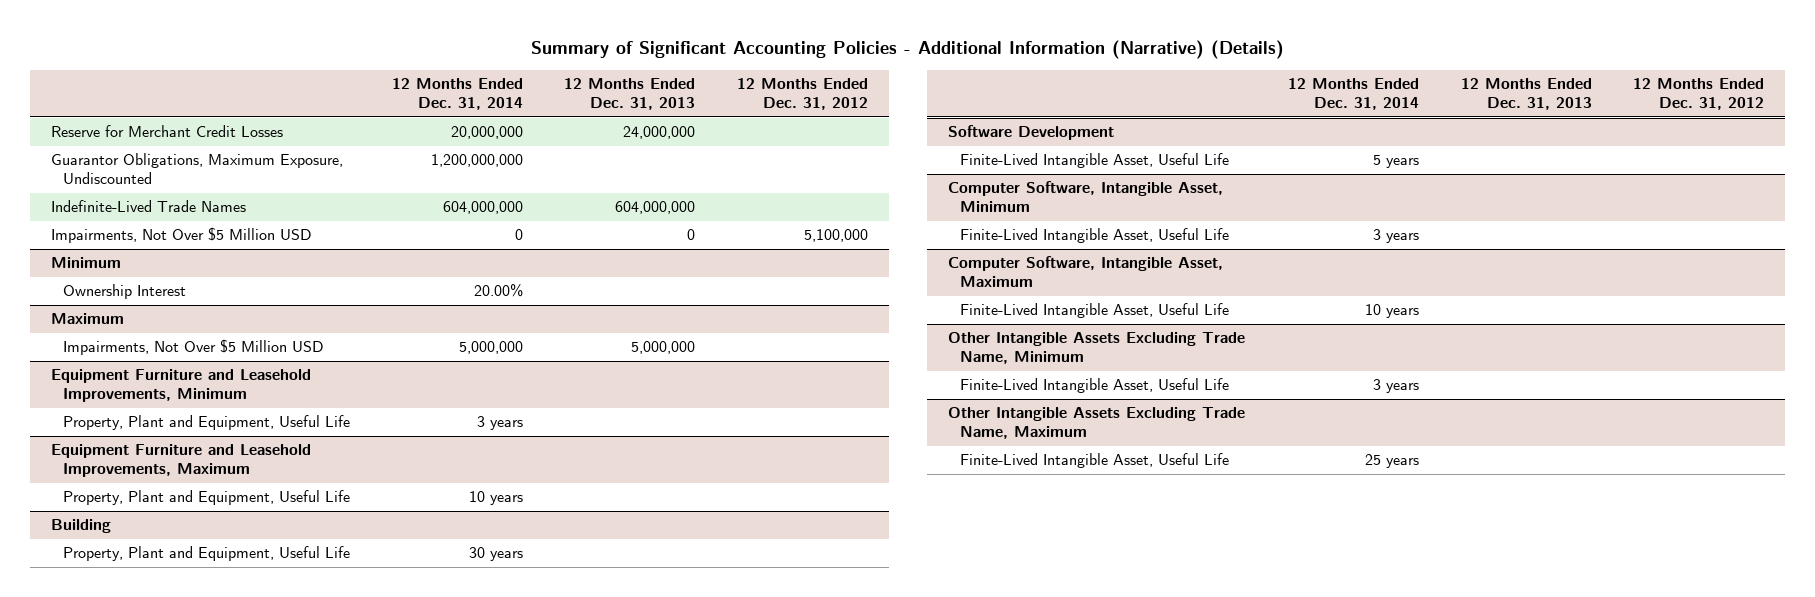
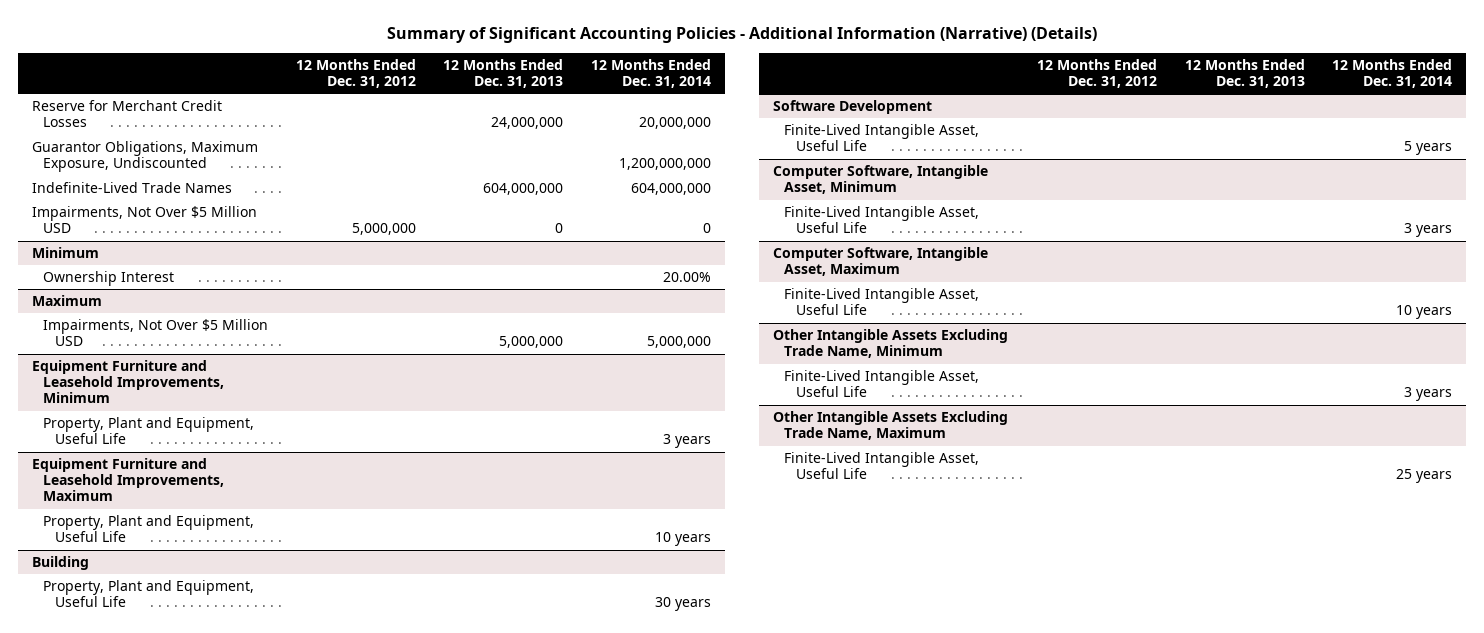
- | 12 Months Ended Dec. 31, 2014 | 12 Months Ended Dec. 31, 2013 | 12 Months Ended Dec. 31, 2012
+ | 12 Months Ended Dec. 31, 2012 | 12 Months Ended Dec. 31, 2013 | 12 Months Ended Dec. 31, 2014
- Impairments, Not Over $5 Million USD | 0 | 0 | 5,100,000
+ Impairments, Not Over $5 Million USD | 5,000,000 | 0 | 0

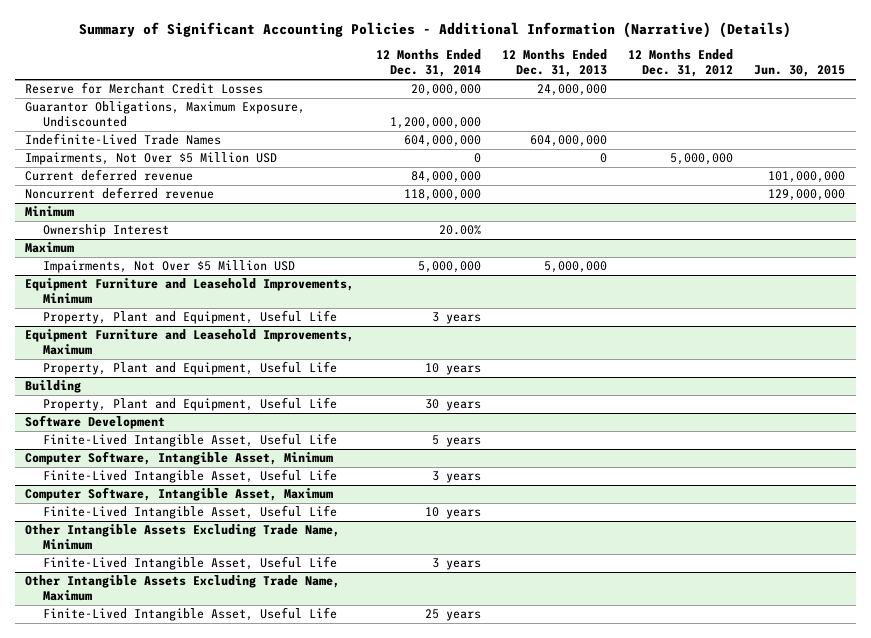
- | 12 Months Ended Dec. 31, 2012 | 12 Months Ended Dec. 31, 2013 | 12 Months Ended Dec. 31, 2014
+ | 12 Months Ended Dec. 31, 2014 | 12 Months Ended Dec. 31, 2013 | 12 Months Ended Dec. 31, 2012 | Jun. 30, 2015
+ Current deferred revenue | 84,000,000 | | | 101,000,000
+ Noncurrent deferred revenue | 118,000,000 | | | 129,000,000

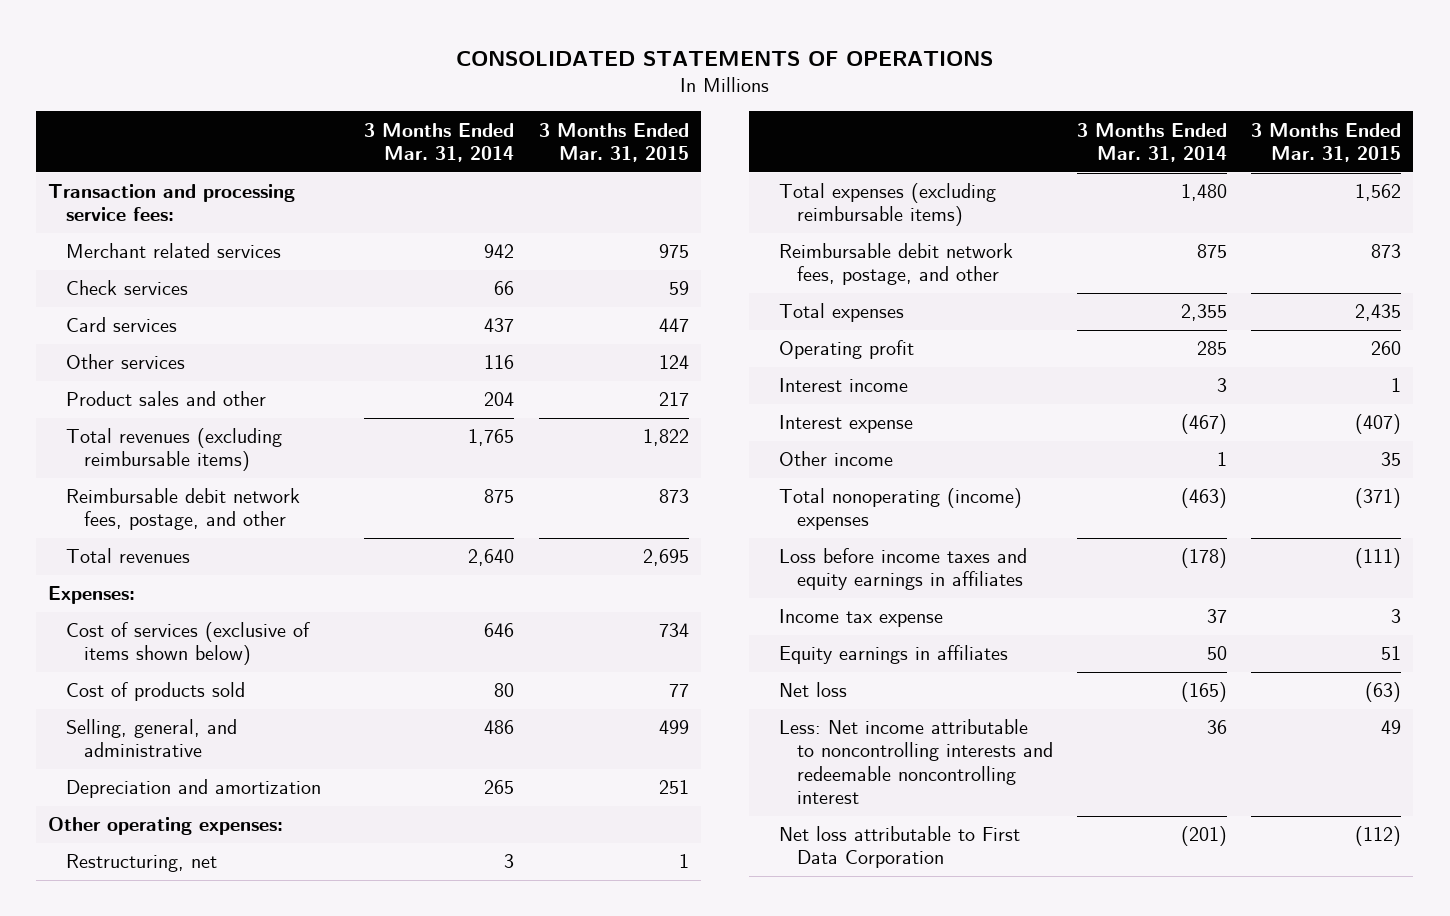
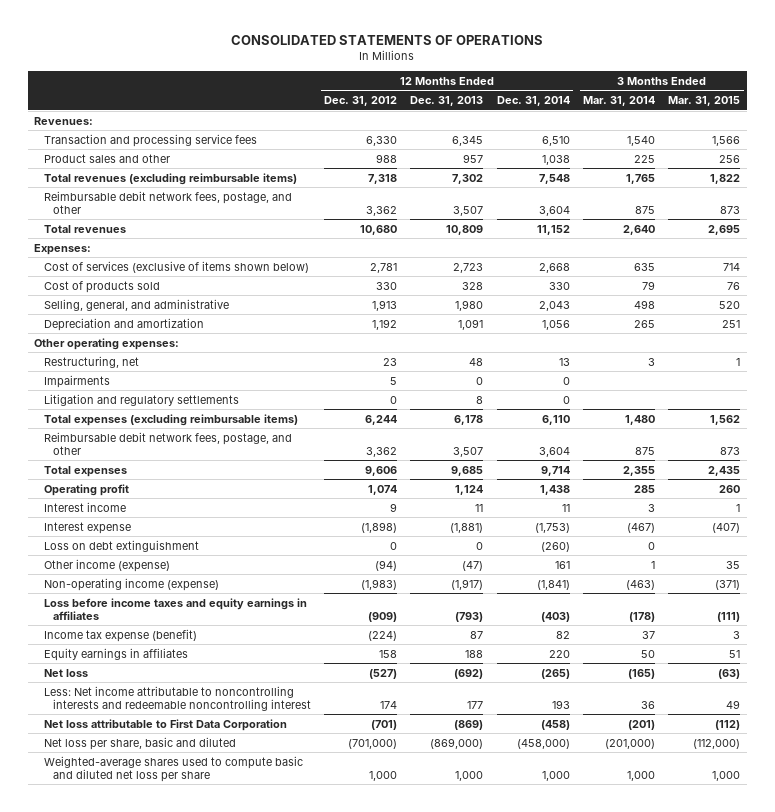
- | 3 Months Ended Mar. 31, 2014 | 3 Months Ended Mar. 31, 2015
+ | 12 Months Ended Dec. 31, 2012 | 12 Months Ended Dec. 31, 2013 | 12 Months Ended Dec. 31, 2014 | 3 Months Ended Mar. 31, 2014 | 3 Months Ended Mar. 31, 2015
- Transaction and processing service fees:
- Merchant related services | 942 | 975
- Check services | 66 | 59
- Card services | 437 | 447
- Other services | 116 | 124
- Product sales and other | 204 | 217
+ Revenues:
+ Transaction and processing service fees | 6,330 | 6,345 | 6,510 | 1,540 | 1,566
+ Product sales and other | 988 | 957 | 1,038 | 225 | 256
- Cost of services (exclusive of items shown below) | 646 | 734
- Cost of products sold | 80 | 77
- Selling, general, and administrative | 486 | 499
+ Cost of services (exclusive of items shown below) | 2,781 | 2,723 | 2,668 | 635 | 714
+ Cost of products sold | 330 | 328 | 330 | 79 | 76
+ Selling, general, and administrative | 1,913 | 1,980 | 2,043 | 498 | 520
+ Impairments | 5 | 0 | 0 | |
+ Litigation and regulatory settlements | 0 | 8 | 0 | |
- Other income | 1 | 35
- Total nonoperating (income) expenses | (463) | (371)
+ Loss on debt extinguishment | 0 | 0 | (260) | 0 |
+ Other income (expense) | (94) | (47) | 161 | 1 | 35
+ Non-operating income (expense) | (1,983) | (1,917) | (1,841) | (463) | (371)
- Income tax expense | 37 | 3
+ Income tax expense (benefit) | (224) | 87 | 82 | 37 | 3
+ Net loss per share, basic and diluted | (701,000) | (869,000) | (458,000) | (201,000) | (112,000)
+ Weighted-average shares used to compute basic and diluted net loss per share | 1,000 | 1,000 | 1,000 | 1,000 | 1,000

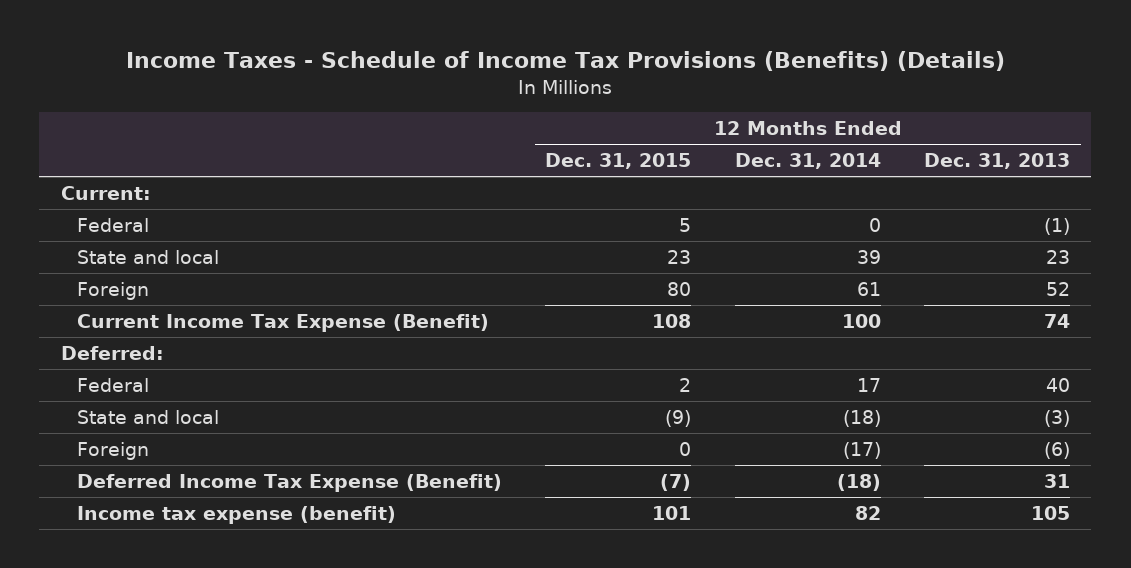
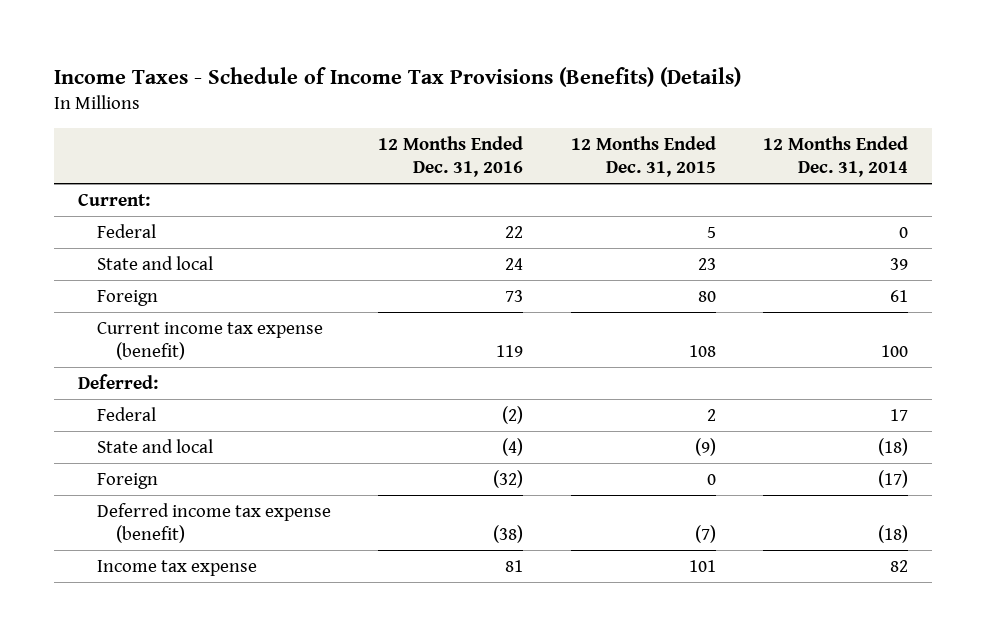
- | 12 Months Ended Dec. 31, 2015 | 12 Months Ended Dec. 31, 2014 | 12 Months Ended Dec. 31, 2013
+ | 12 Months Ended Dec. 31, 2016 | 12 Months Ended Dec. 31, 2015 | 12 Months Ended Dec. 31, 2014
- Current Income Tax Expense (Benefit) | 108 | 100 | 74
+ Current income tax expense (benefit) | 119 | 108 | 100
- Deferred Income Tax Expense (Benefit) | (7) | (18) | 31
- Income tax expense (benefit) | 101 | 82 | 105
+ Deferred income tax expense (benefit) | (38) | (7) | (18)
+ Income tax expense | 81 | 101 | 82

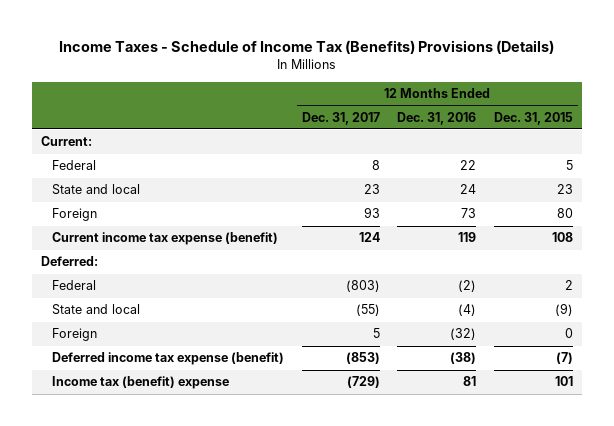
- Income Taxes - Schedule of Income Tax Provisions (Benefits) (Details)
+ Income Taxes - Schedule of Income Tax (Benefits) Provisions (Details)
- | 12 Months Ended Dec. 31, 2016 | 12 Months Ended Dec. 31, 2015 | 12 Months Ended Dec. 31, 2014
+ | 12 Months Ended Dec. 31, 2017 | 12 Months Ended Dec. 31, 2016 | 12 Months Ended Dec. 31, 2015
- Income tax expense | 81 | 101 | 82
+ Income tax (benefit) expense | (729) | 81 | 101

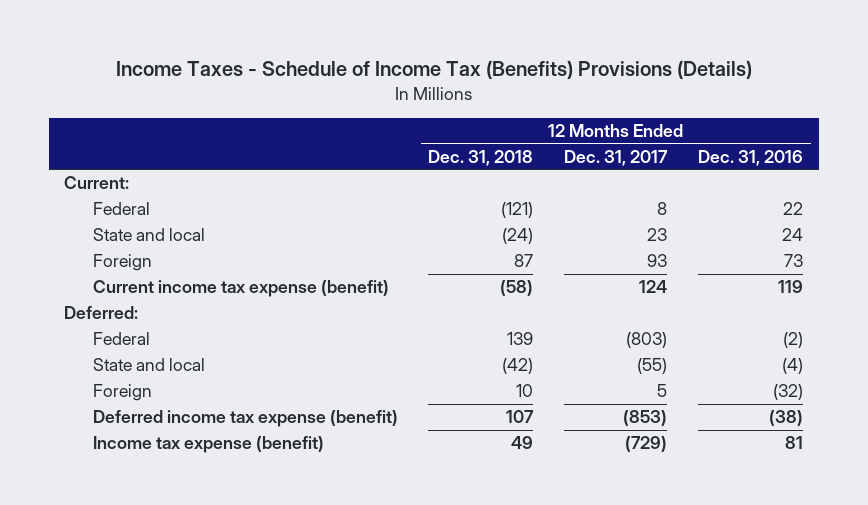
- | 12 Months Ended Dec. 31, 2017 | 12 Months Ended Dec. 31, 2016 | 12 Months Ended Dec. 31, 2015
+ | 12 Months Ended Dec. 31, 2018 | 12 Months Ended Dec. 31, 2017 | 12 Months Ended Dec. 31, 2016
- Income tax (benefit) expense | (729) | 81 | 101
+ Income tax expense (benefit) | 49 | (729) | 81

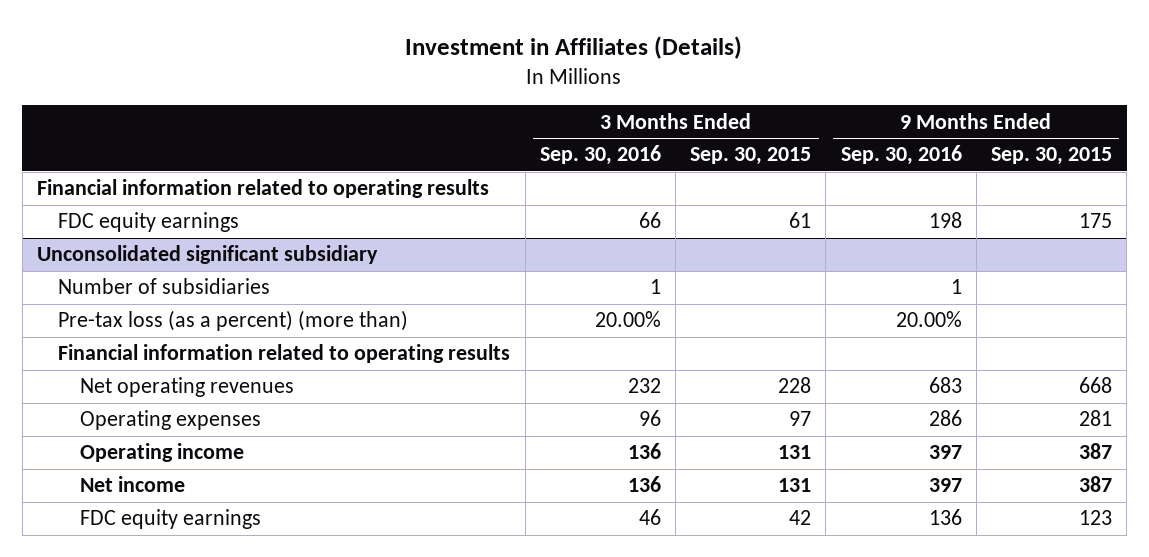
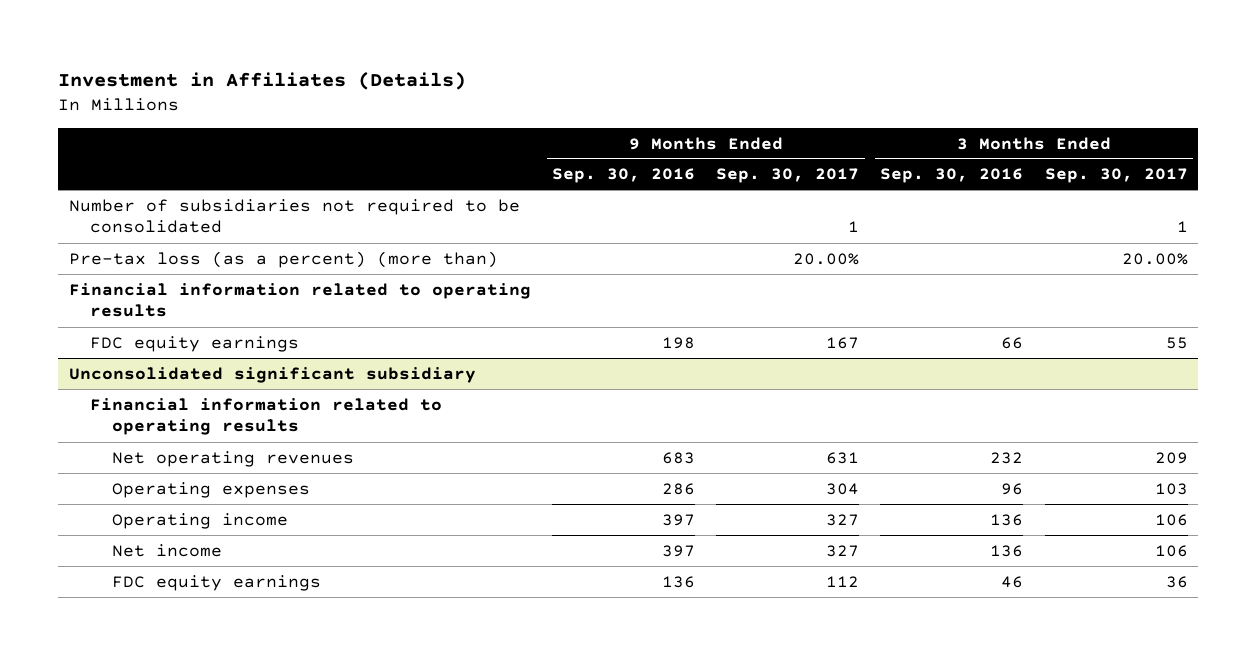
- | 3 Months Ended Sep. 30, 2016 | 3 Months Ended Sep. 30, 2015 | 9 Months Ended Sep. 30, 2016 | 9 Months Ended Sep. 30, 2015
+ | 9 Months Ended Sep. 30, 2016 | 9 Months Ended Sep. 30, 2017 | 3 Months Ended Sep. 30, 2016 | 3 Months Ended Sep. 30, 2017
+ Number of subsidiaries not required to be consolidated | | 1 | | 1
+ Pre-tax loss (as a percent) (more than) | | 20.00% | | 20.00%
@ Unconsolidated significant subsidiary
- Number of subsidiaries | 1 | | 1 |
- Pre-tax loss (as a percent) (more than) | 20.00% | | 20.00% |

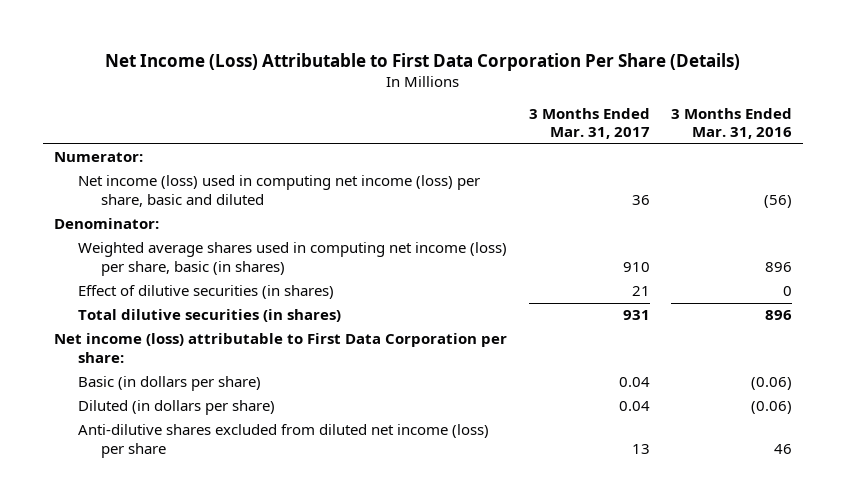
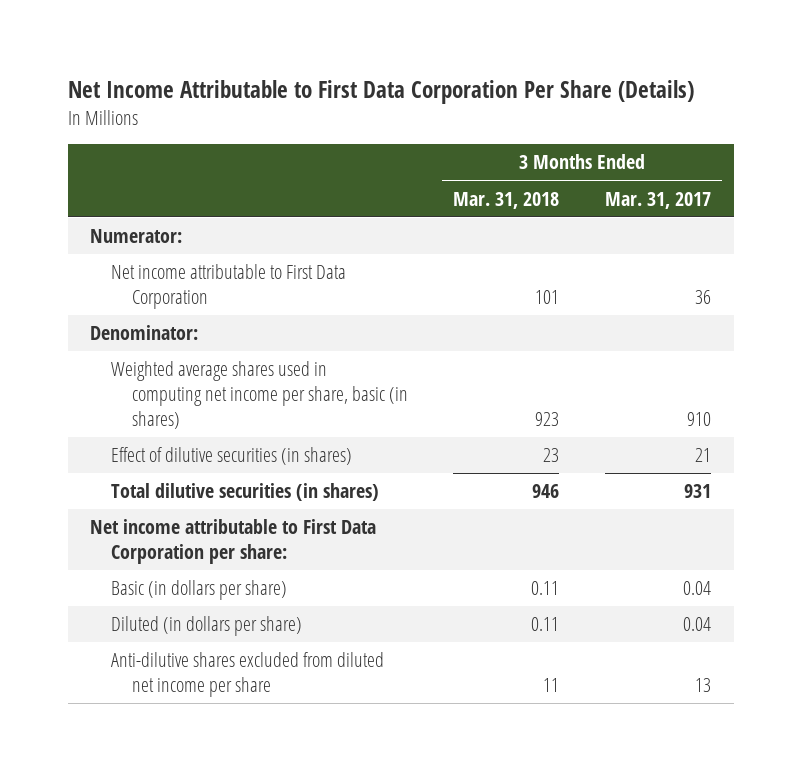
- Net Income (Loss) Attributable to First Data Corporation Per Share (Details)
+ Net Income Attributable to First Data Corporation Per Share (Details)
- | 3 Months Ended Mar. 31, 2017 | 3 Months Ended Mar. 31, 2016
+ | 3 Months Ended Mar. 31, 2018 | 3 Months Ended Mar. 31, 2017
- Net income (loss) used in computing net income (loss) per share, basic and diluted | 36 | (56)
+ Net income attributable to First Data Corporation | 101 | 36
- Weighted average shares used in computing net income (loss) per share, basic (in shares) | 910 | 896
+ Weighted average shares used in computing net income per share, basic (in shares) | 923 | 910
- Net income (loss) attributable to First Data Corporation per share:
+ Net income attributable to First Data Corporation per share:
- Anti-dilutive shares excluded from diluted net income (loss) per share | 13 | 46
+ Anti-dilutive shares excluded from diluted net income per share | 11 | 13

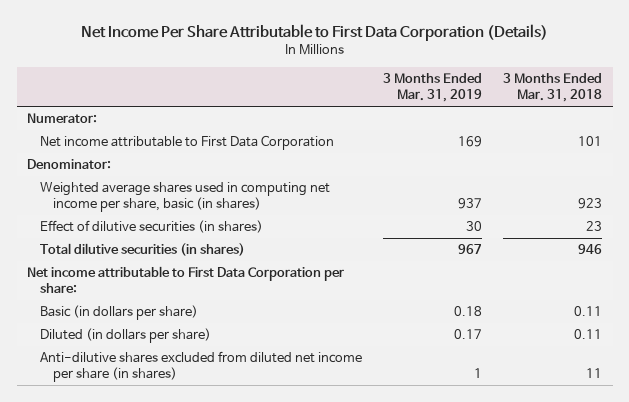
- Net Income Attributable to First Data Corporation Per Share (Details)
+ Net Income Per Share Attributable to First Data Corporation (Details)
- | 3 Months Ended Mar. 31, 2018 | 3 Months Ended Mar. 31, 2017
+ | 3 Months Ended Mar. 31, 2019 | 3 Months Ended Mar. 31, 2018
- Anti-dilutive shares excluded from diluted net income per share | 11 | 13
+ Anti-dilutive shares excluded from diluted net income per share (in shares) | 1 | 11

